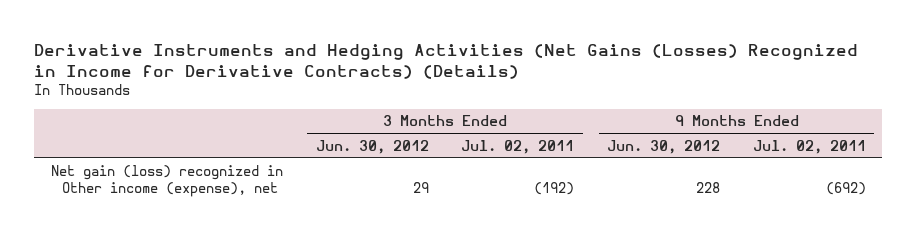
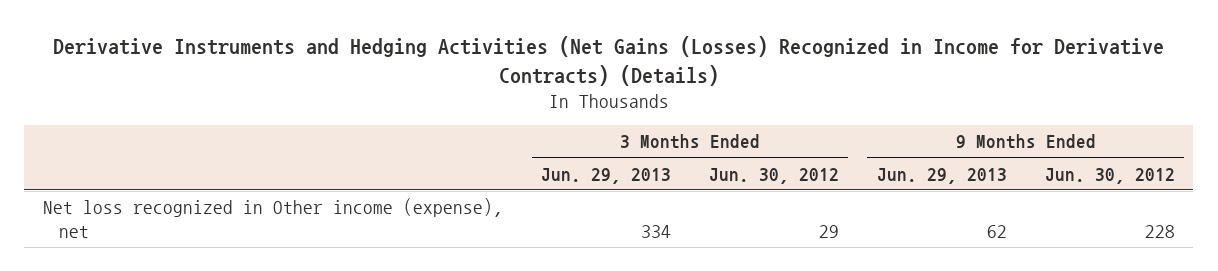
- | 3 Months Ended Jun. 30, 2012 | 3 Months Ended Jul. 02, 2011 | 9 Months Ended Jun. 30, 2012 | 9 Months Ended Jul. 02, 2011
+ | 3 Months Ended Jun. 29, 2013 | 3 Months Ended Jun. 30, 2012 | 9 Months Ended Jun. 29, 2013 | 9 Months Ended Jun. 30, 2012
- Net gain (loss) recognized in Other income (expense), net | 29 | (192) | 228 | (692)
+ Net loss recognized in Other income (expense), net | 334 | 29 | 62 | 228

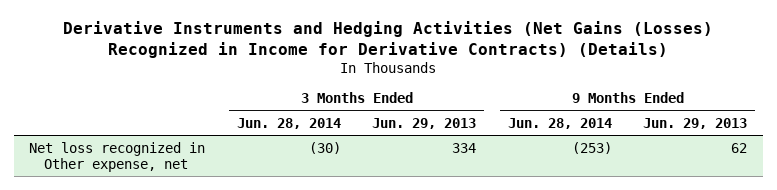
- | 3 Months Ended Jun. 29, 2013 | 3 Months Ended Jun. 30, 2012 | 9 Months Ended Jun. 29, 2013 | 9 Months Ended Jun. 30, 2012
+ | 3 Months Ended Jun. 28, 2014 | 3 Months Ended Jun. 29, 2013 | 9 Months Ended Jun. 28, 2014 | 9 Months Ended Jun. 29, 2013
- Net loss recognized in Other income (expense), net | 334 | 29 | 62 | 228
+ Net loss recognized in Other expense, net | (30) | 334 | (253) | 62

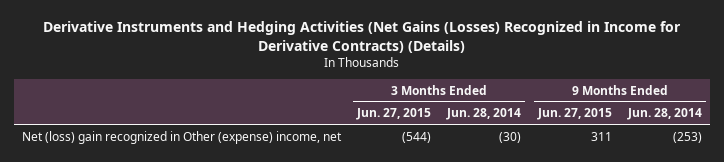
- | 3 Months Ended Jun. 28, 2014 | 3 Months Ended Jun. 29, 2013 | 9 Months Ended Jun. 28, 2014 | 9 Months Ended Jun. 29, 2013
+ | 3 Months Ended Jun. 27, 2015 | 3 Months Ended Jun. 28, 2014 | 9 Months Ended Jun. 27, 2015 | 9 Months Ended Jun. 28, 2014
- Net loss recognized in Other expense, net | (30) | 334 | (253) | 62
+ Net (loss) gain recognized in Other (expense) income, net | (544) | (30) | 311 | (253)

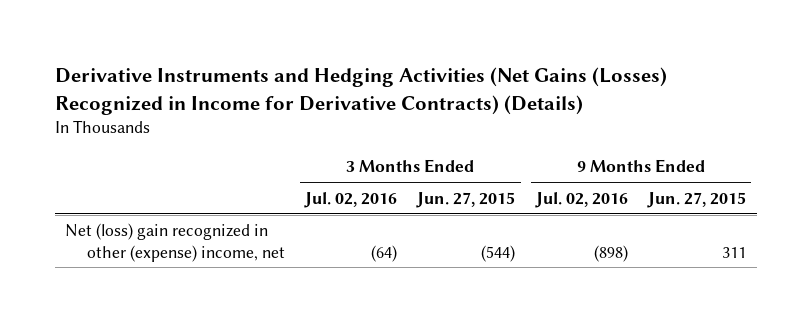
- | 3 Months Ended Jun. 27, 2015 | 3 Months Ended Jun. 28, 2014 | 9 Months Ended Jun. 27, 2015 | 9 Months Ended Jun. 28, 2014
+ | 3 Months Ended Jul. 02, 2016 | 3 Months Ended Jun. 27, 2015 | 9 Months Ended Jul. 02, 2016 | 9 Months Ended Jun. 27, 2015
- Net (loss) gain recognized in Other (expense) income, net | (544) | (30) | 311 | (253)
+ Net (loss) gain recognized in other (expense) income, net | (64) | (544) | (898) | 311

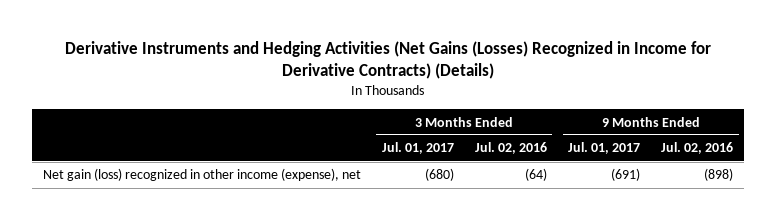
- | 3 Months Ended Jul. 02, 2016 | 3 Months Ended Jun. 27, 2015 | 9 Months Ended Jul. 02, 2016 | 9 Months Ended Jun. 27, 2015
+ | 3 Months Ended Jul. 01, 2017 | 3 Months Ended Jul. 02, 2016 | 9 Months Ended Jul. 01, 2017 | 9 Months Ended Jul. 02, 2016
- Net (loss) gain recognized in other (expense) income, net | (64) | (544) | (898) | 311
+ Net gain (loss) recognized in other income (expense), net | (680) | (64) | (691) | (898)

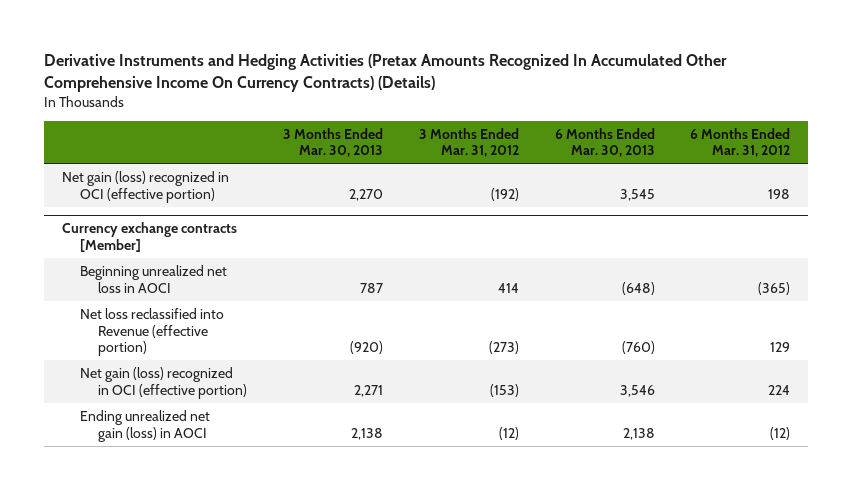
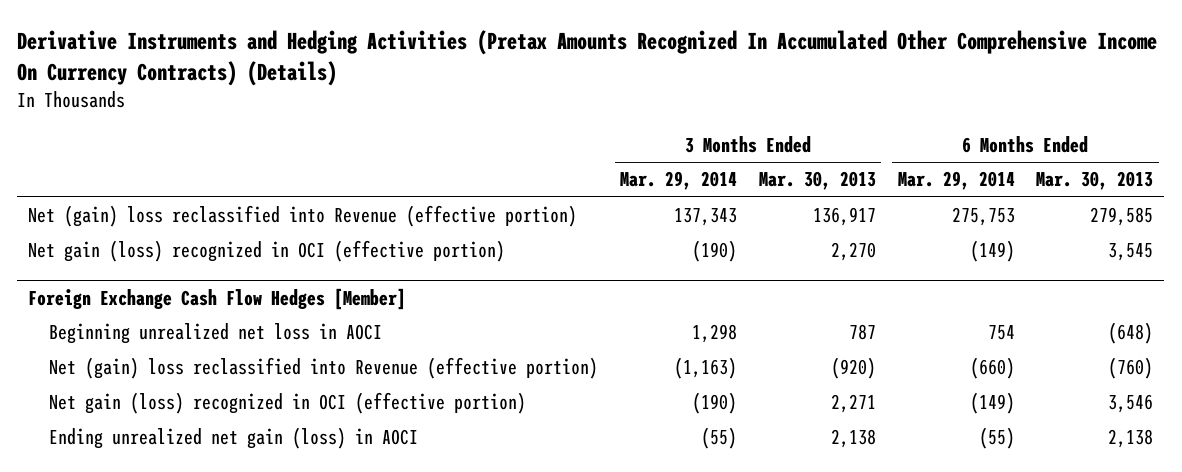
- | 3 Months Ended Mar. 30, 2013 | 3 Months Ended Mar. 31, 2012 | 6 Months Ended Mar. 30, 2013 | 6 Months Ended Mar. 31, 2012
+ | 3 Months Ended Mar. 29, 2014 | 3 Months Ended Mar. 30, 2013 | 6 Months Ended Mar. 29, 2014 | 6 Months Ended Mar. 30, 2013
+ Net (gain) loss reclassified into Revenue (effective portion) | 137,343 | 136,917 | 275,753 | 279,585
- Currency exchange contracts [Member]
+ Foreign Exchange Cash Flow Hedges [Member]
- Net loss reclassified into Revenue (effective portion) | (920) | (273) | (760) | 129
+ Net (gain) loss reclassified into Revenue (effective portion) | (1,163) | (920) | (660) | (760)

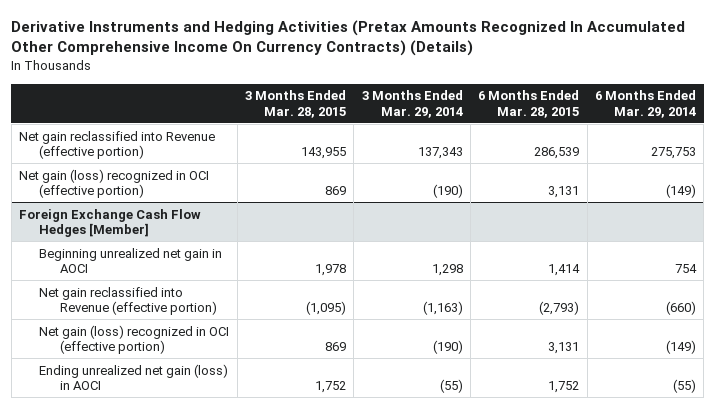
- | 3 Months Ended Mar. 29, 2014 | 3 Months Ended Mar. 30, 2013 | 6 Months Ended Mar. 29, 2014 | 6 Months Ended Mar. 30, 2013
+ | 3 Months Ended Mar. 28, 2015 | 3 Months Ended Mar. 29, 2014 | 6 Months Ended Mar. 28, 2015 | 6 Months Ended Mar. 29, 2014
- Net (gain) loss reclassified into Revenue (effective portion) | 137,343 | 136,917 | 275,753 | 279,585
+ Net gain reclassified into Revenue (effective portion) | 143,955 | 137,343 | 286,539 | 275,753
@ Foreign Exchange Cash Flow Hedges [Member]
- Beginning unrealized net loss in AOCI | 1,298 | 787 | 754 | (648)
- Net (gain) loss reclassified into Revenue (effective portion) | (1,163) | (920) | (660) | (760)
+ Beginning unrealized net gain in AOCI | 1,978 | 1,298 | 1,414 | 754
+ Net gain reclassified into Revenue (effective portion) | (1,095) | (1,163) | (2,793) | (660)

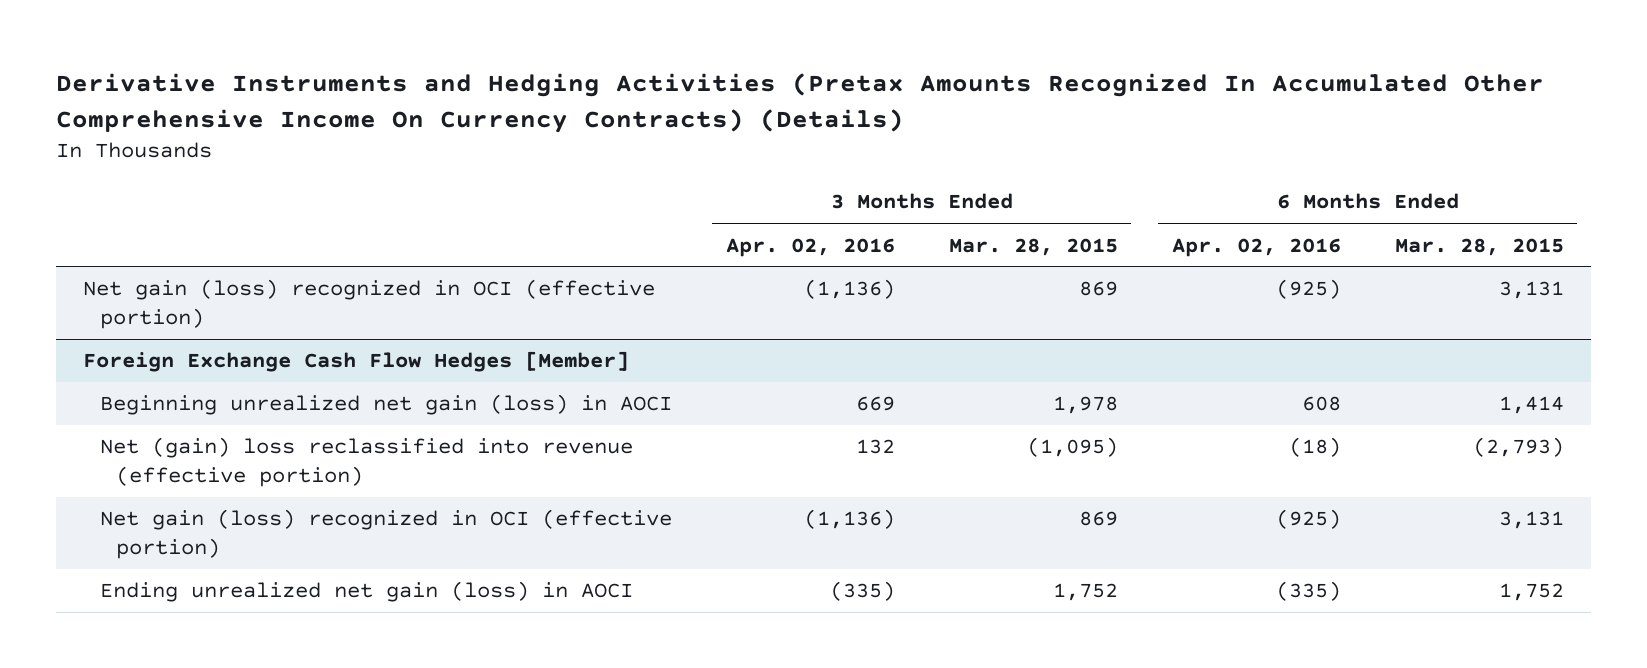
- | 3 Months Ended Mar. 28, 2015 | 3 Months Ended Mar. 29, 2014 | 6 Months Ended Mar. 28, 2015 | 6 Months Ended Mar. 29, 2014
+ | 3 Months Ended Apr. 02, 2016 | 3 Months Ended Mar. 28, 2015 | 6 Months Ended Apr. 02, 2016 | 6 Months Ended Mar. 28, 2015
- Net gain reclassified into Revenue (effective portion) | 143,955 | 137,343 | 286,539 | 275,753
@ Foreign Exchange Cash Flow Hedges [Member]
- Beginning unrealized net gain in AOCI | 1,978 | 1,298 | 1,414 | 754
- Net gain reclassified into Revenue (effective portion) | (1,095) | (1,163) | (2,793) | (660)
+ Beginning unrealized net gain (loss) in AOCI | 669 | 1,978 | 608 | 1,414
+ Net (gain) loss reclassified into revenue (effective portion) | 132 | (1,095) | (18) | (2,793)

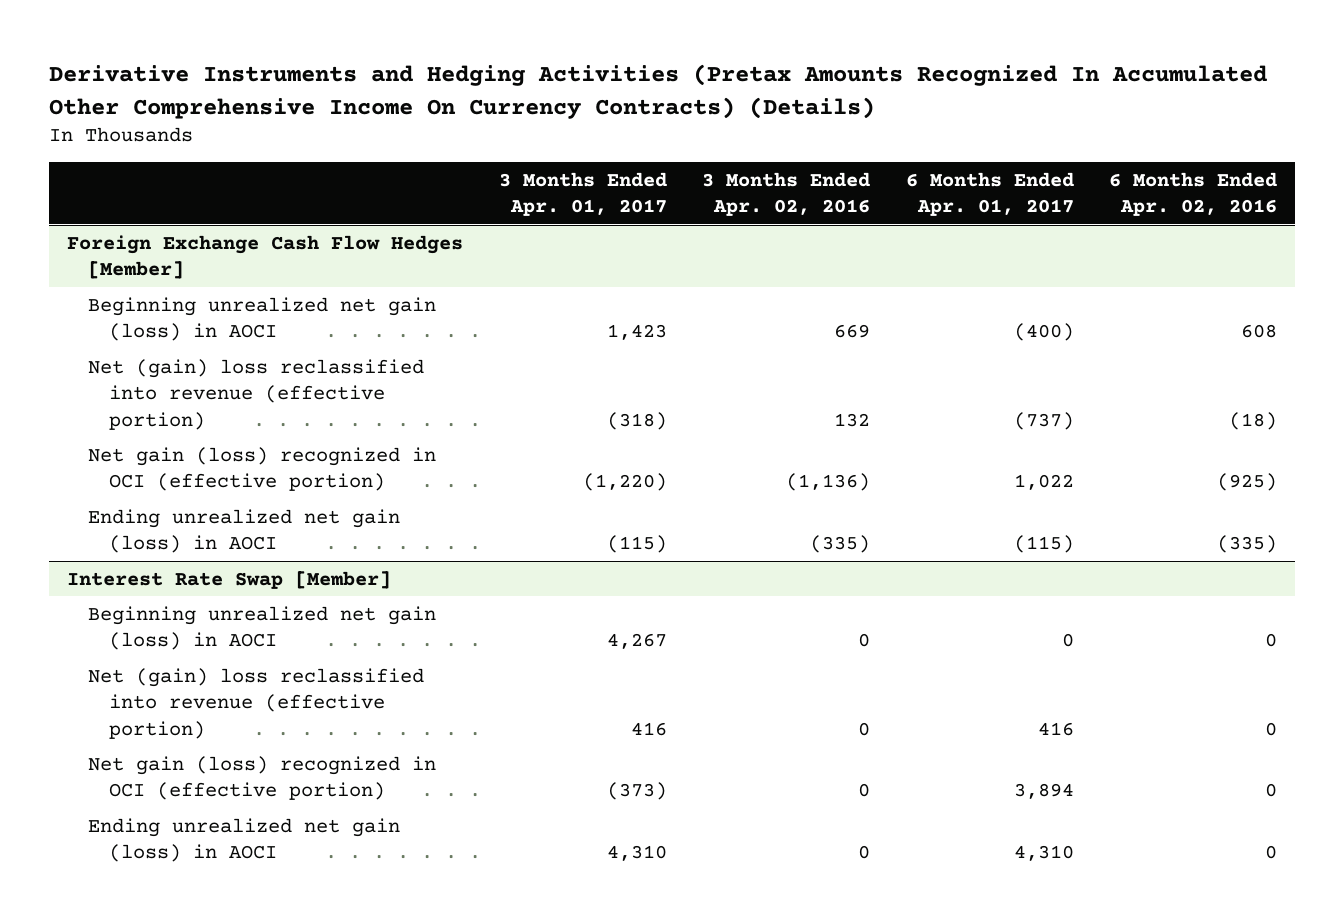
- | 3 Months Ended Apr. 02, 2016 | 3 Months Ended Mar. 28, 2015 | 6 Months Ended Apr. 02, 2016 | 6 Months Ended Mar. 28, 2015
+ | 3 Months Ended Apr. 01, 2017 | 3 Months Ended Apr. 02, 2016 | 6 Months Ended Apr. 01, 2017 | 6 Months Ended Apr. 02, 2016
- Net gain (loss) recognized in OCI (effective portion) | (1,136) | 869 | (925) | 3,131
+ Interest Rate Swap [Member]
+ Beginning unrealized net gain (loss) in AOCI | 4,267 | 0 | 0 | 0
+ Net (gain) loss reclassified into revenue (effective portion) | 416 | 0 | 416 | 0
+ Net gain (loss) recognized in OCI (effective portion) | (373) | 0 | 3,894 | 0
+ Ending unrealized net gain (loss) in AOCI | 4,310 | 0 | 4,310 | 0

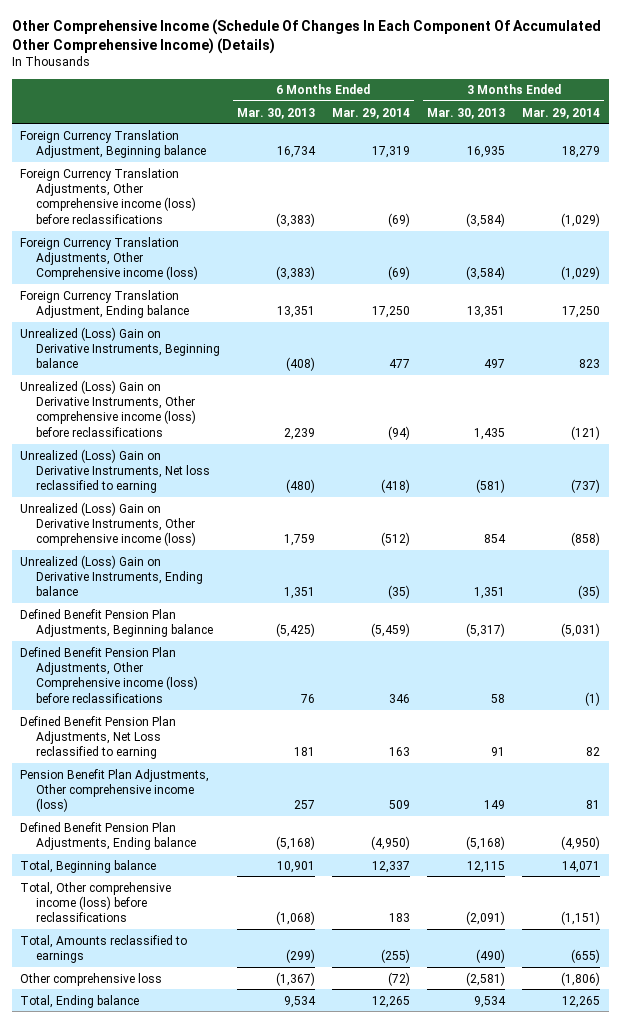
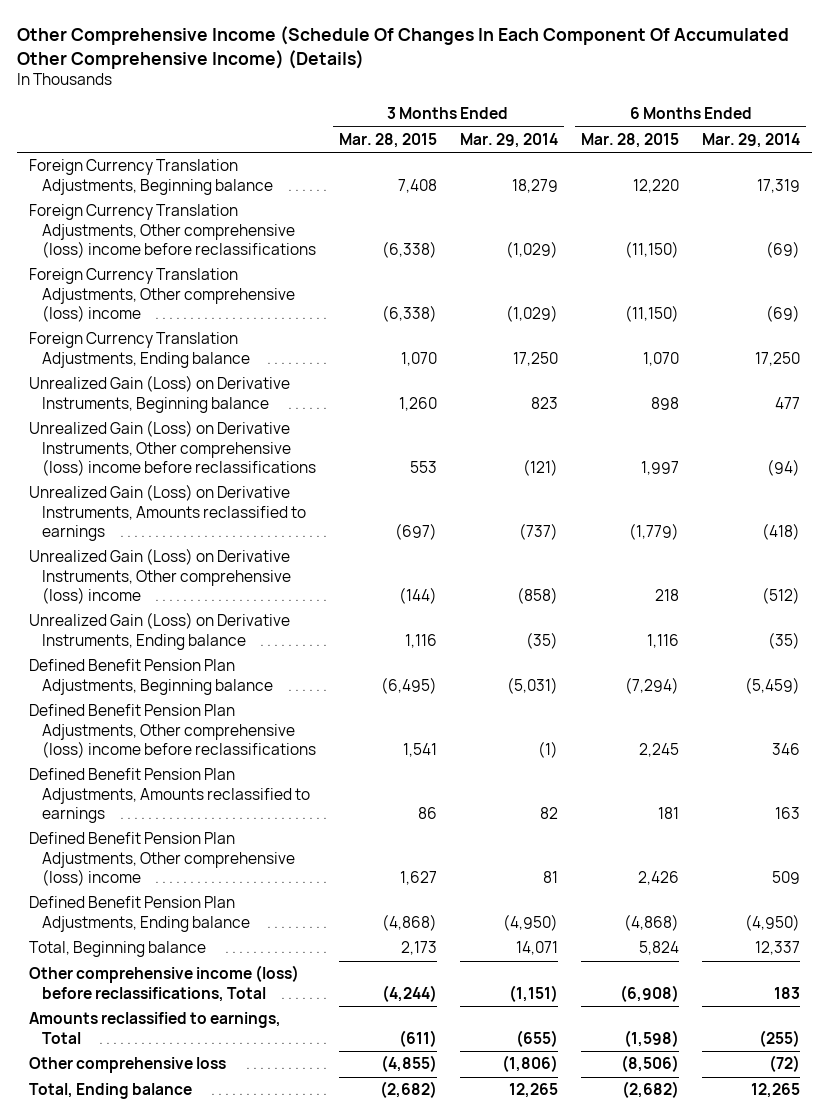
- | 6 Months Ended Mar. 30, 2013 | 6 Months Ended Mar. 29, 2014 | 3 Months Ended Mar. 30, 2013 | 3 Months Ended Mar. 29, 2014
+ | 3 Months Ended Mar. 28, 2015 | 3 Months Ended Mar. 29, 2014 | 6 Months Ended Mar. 28, 2015 | 6 Months Ended Mar. 29, 2014
- Foreign Currency Translation Adjustment, Beginning balance | 16,734 | 17,319 | 16,935 | 18,279
- Foreign Currency Translation Adjustments, Other comprehensive income (loss) before reclassifications | (3,383) | (69) | (3,584) | (1,029)
- Foreign Currency Translation Adjustments, Other Comprehensive income (loss) | (3,383) | (69) | (3,584) | (1,029)
- Foreign Currency Translation Adjustment, Ending balance | 13,351 | 17,250 | 13,351 | 17,250
- Unrealized (Loss) Gain on Derivative Instruments, Beginning balance | (408) | 477 | 497 | 823
- Unrealized (Loss) Gain on Derivative Instruments, Other comprehensive income (loss) before reclassifications | 2,239 | (94) | 1,435 | (121)
- Unrealized (Loss) Gain on Derivative Instruments, Net loss reclassified to earning | (480) | (418) | (581) | (737)
- Unrealized (Loss) Gain on Derivative Instruments, Other comprehensive income (loss) | 1,759 | (512) | 854 | (858)
- Unrealized (Loss) Gain on Derivative Instruments, Ending balance | 1,351 | (35) | 1,351 | (35)
+ Foreign Currency Translation Adjustments, Beginning balance | 7,408 | 18,279 | 12,220 | 17,319
+ Foreign Currency Translation Adjustments, Other comprehensive (loss) income before reclassifications | (6,338) | (1,029) | (11,150) | (69)
+ Foreign Currency Translation Adjustments, Other comprehensive (loss) income | (6,338) | (1,029) | (11,150) | (69)
+ Foreign Currency Translation Adjustments, Ending balance | 1,070 | 17,250 | 1,070 | 17,250
+ Unrealized Gain (Loss) on Derivative Instruments, Beginning balance | 1,260 | 823 | 898 | 477
+ Unrealized Gain (Loss) on Derivative Instruments, Other comprehensive (loss) income before reclassifications | 553 | (121) | 1,997 | (94)
+ Unrealized Gain (Loss) on Derivative Instruments, Amounts reclassified to earnings | (697) | (737) | (1,779) | (418)
+ Unrealized Gain (Loss) on Derivative Instruments, Other comprehensive (loss) income | (144) | (858) | 218 | (512)
+ Unrealized Gain (Loss) on Derivative Instruments, Ending balance | 1,116 | (35) | 1,116 | (35)
- Defined Benefit Pension Plan Adjustments, Other Comprehensive income (loss) before reclassifications | 76 | 346 | 58 | (1)
- Defined Benefit Pension Plan Adjustments, Net Loss reclassified to earning | 181 | 163 | 91 | 82
- Pension Benefit Plan Adjustments, Other comprehensive income (loss) | 257 | 509 | 149 | 81
+ Defined Benefit Pension Plan Adjustments, Other comprehensive (loss) income before reclassifications | 1,541 | (1) | 2,245 | 346
+ Defined Benefit Pension Plan Adjustments, Amounts reclassified to earnings | 86 | 82 | 181 | 163
+ Defined Benefit Pension Plan Adjustments, Other comprehensive (loss) income | 1,627 | 81 | 2,426 | 509
- Total, Other comprehensive income (loss) before reclassifications | (1,068) | 183 | (2,091) | (1,151)
- Total, Amounts reclassified to earnings | (299) | (255) | (490) | (655)
+ Other comprehensive income (loss) before reclassifications, Total | (4,244) | (1,151) | (6,908) | 183
+ Amounts reclassified to earnings, Total | (611) | (655) | (1,598) | (255)

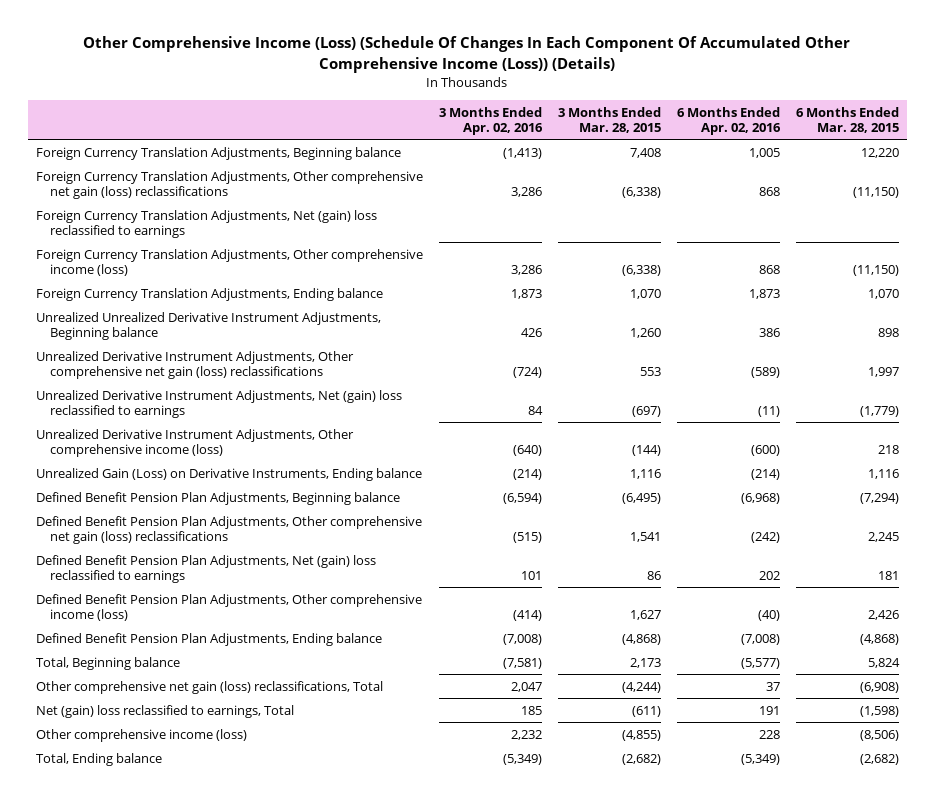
- Other Comprehensive Income (Schedule Of Changes In Each Component Of Accumulated Other Comprehensive Income) (Details)
+ Other Comprehensive Income (Loss) (Schedule Of Changes In Each Component Of Accumulated Other Comprehensive Income (Loss)) (Details)
- | 3 Months Ended Mar. 28, 2015 | 3 Months Ended Mar. 29, 2014 | 6 Months Ended Mar. 28, 2015 | 6 Months Ended Mar. 29, 2014
+ | 3 Months Ended Apr. 02, 2016 | 3 Months Ended Mar. 28, 2015 | 6 Months Ended Apr. 02, 2016 | 6 Months Ended Mar. 28, 2015
- Foreign Currency Translation Adjustments, Other comprehensive (loss) income before reclassifications | (6,338) | (1,029) | (11,150) | (69)
- Foreign Currency Translation Adjustments, Other comprehensive (loss) income | (6,338) | (1,029) | (11,150) | (69)
+ Foreign Currency Translation Adjustments, Other comprehensive net gain (loss) reclassifications | 3,286 | (6,338) | 868 | (11,150)
+ Foreign Currency Translation Adjustments, Net (gain) loss reclassified to earnings
+ Foreign Currency Translation Adjustments, Other comprehensive income (loss) | 3,286 | (6,338) | 868 | (11,150)
- Unrealized Gain (Loss) on Derivative Instruments, Beginning balance | 1,260 | 823 | 898 | 477
- Unrealized Gain (Loss) on Derivative Instruments, Other comprehensive (loss) income before reclassifications | 553 | (121) | 1,997 | (94)
- Unrealized Gain (Loss) on Derivative Instruments, Amounts reclassified to earnings | (697) | (737) | (1,779) | (418)
- Unrealized Gain (Loss) on Derivative Instruments, Other comprehensive (loss) income | (144) | (858) | 218 | (512)
+ Unrealized Unrealized Derivative Instrument Adjustments, Beginning balance | 426 | 1,260 | 386 | 898
+ Unrealized Derivative Instrument Adjustments, Other comprehensive net gain (loss) reclassifications | (724) | 553 | (589) | 1,997
+ Unrealized Derivative Instrument Adjustments, Net (gain) loss reclassified to earnings | 84 | (697) | (11) | (1,779)
+ Unrealized Derivative Instrument Adjustments, Other comprehensive income (loss) | (640) | (144) | (600) | 218
- Defined Benefit Pension Plan Adjustments, Other comprehensive (loss) income before reclassifications | 1,541 | (1) | 2,245 | 346
- Defined Benefit Pension Plan Adjustments, Amounts reclassified to earnings | 86 | 82 | 181 | 163
- Defined Benefit Pension Plan Adjustments, Other comprehensive (loss) income | 1,627 | 81 | 2,426 | 509
+ Defined Benefit Pension Plan Adjustments, Other comprehensive net gain (loss) reclassifications | (515) | 1,541 | (242) | 2,245
+ Defined Benefit Pension Plan Adjustments, Net (gain) loss reclassified to earnings | 101 | 86 | 202 | 181
+ Defined Benefit Pension Plan Adjustments, Other comprehensive income (loss) | (414) | 1,627 | (40) | 2,426
- Other comprehensive income (loss) before reclassifications, Total | (4,244) | (1,151) | (6,908) | 183
- Amounts reclassified to earnings, Total | (611) | (655) | (1,598) | (255)
- Other comprehensive loss | (4,855) | (1,806) | (8,506) | (72)
+ Other comprehensive net gain (loss) reclassifications, Total | 2,047 | (4,244) | 37 | (6,908)
+ Net (gain) loss reclassified to earnings, Total | 185 | (611) | 191 | (1,598)
+ Other comprehensive income (loss) | 2,232 | (4,855) | 228 | (8,506)

